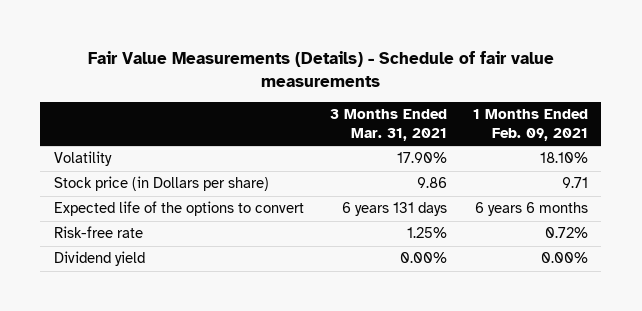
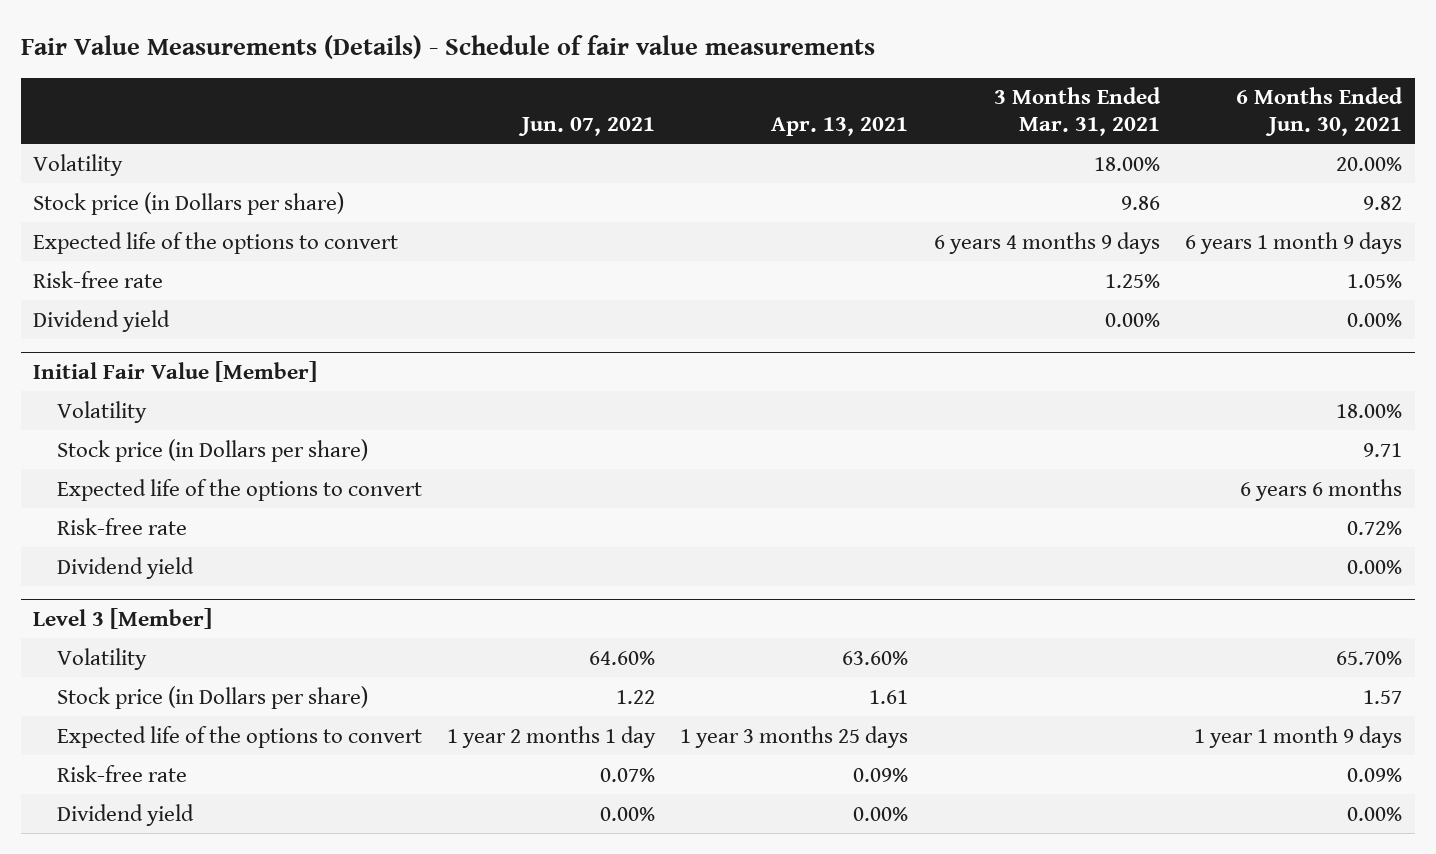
- | 3 Months Ended Mar. 31, 2021 | 1 Months Ended Feb. 09, 2021
+ | Jun. 07, 2021 | Apr. 13, 2021 | 3 Months Ended Mar. 31, 2021 | 6 Months Ended Jun. 30, 2021
- Volatility | 17.90% | 18.10%
+ Volatility | | | 18.00% | 20.00%
- Expected life of the options to convert | 6 years 131 days | 6 years 6 months
+ Expected life of the options to convert | | | 6 years 4 months 9 days | 6 years 1 month 9 days
+ Initial Fair Value [Member]
+ Volatility | | | | 18.00%
+ Stock price (in Dollars per share) | | | | 9.71
+ Expected life of the options to convert | | | | 6 years 6 months
+ Risk-free rate | | | | 0.72%
+ Dividend yield | | | | 0.00%
+ Level 3 [Member]
+ Volatility | 64.60% | 63.60% | | 65.70%
+ Stock price (in Dollars per share) | 1.22 | 1.61 | | 1.57
+ Expected life of the options to convert | 1 year 2 months 1 day | 1 year 3 months 25 days | | 1 year 1 month 9 days
+ Risk-free rate | 0.07% | 0.09% | | 0.09%
+ Dividend yield | 0.00% | 0.00% | | 0.00%

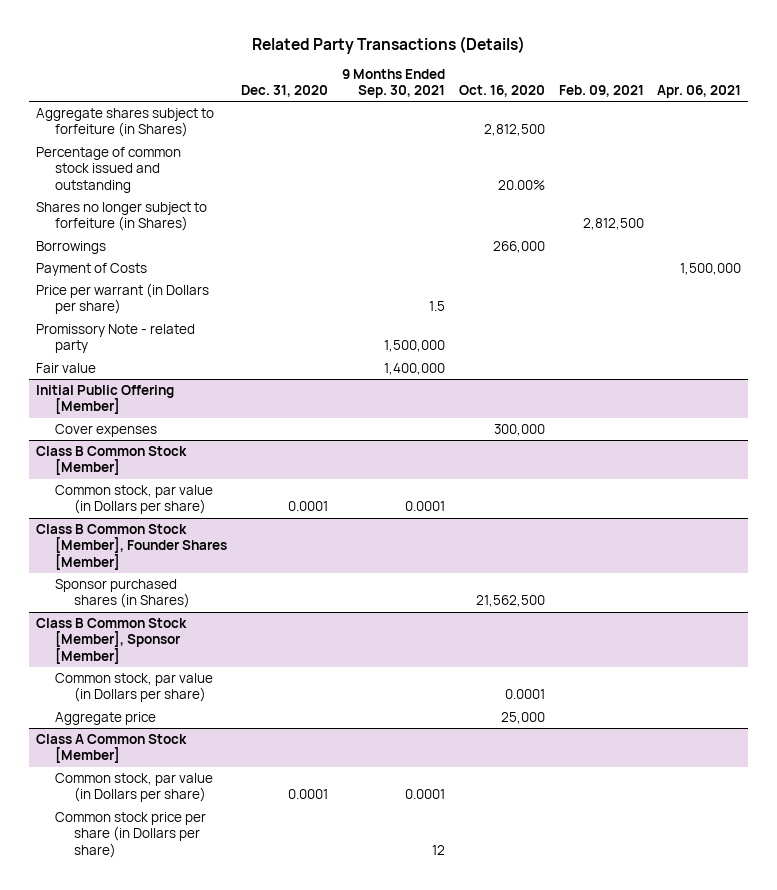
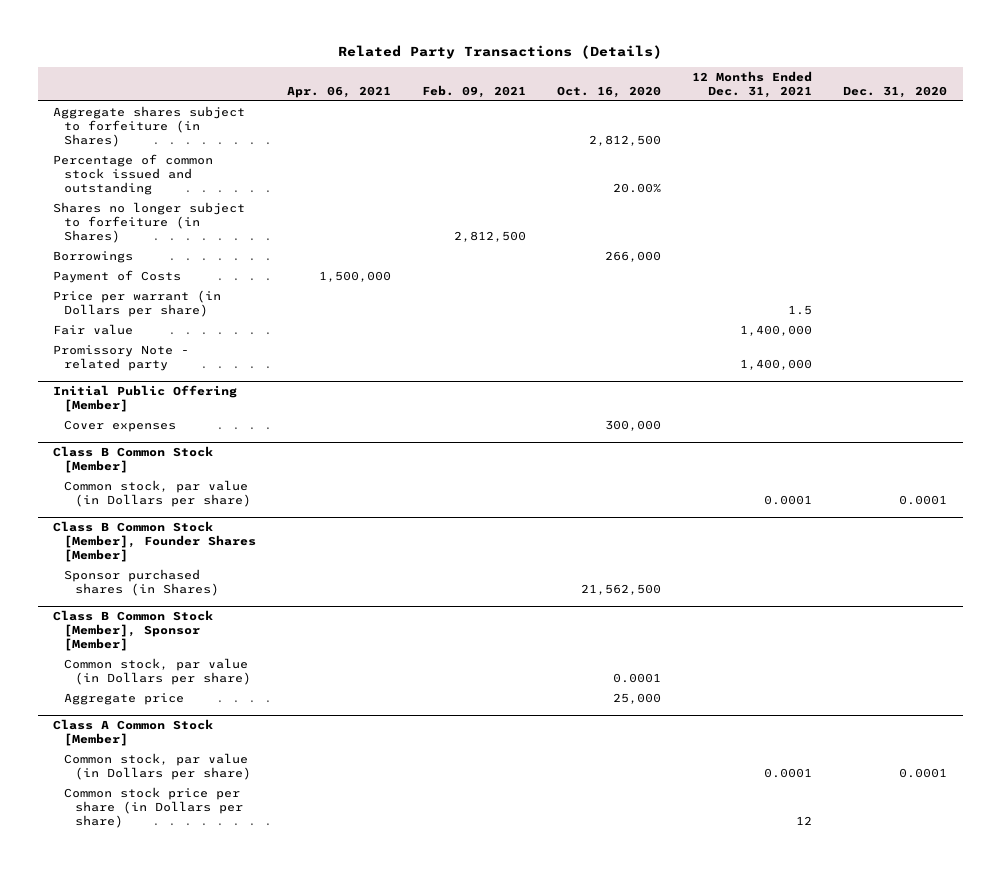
- | Dec. 31, 2020 | 9 Months Ended Sep. 30, 2021 | Oct. 16, 2020 | Feb. 09, 2021 | Apr. 06, 2021
+ | Apr. 06, 2021 | Feb. 09, 2021 | Oct. 16, 2020 | 12 Months Ended Dec. 31, 2021 | Dec. 31, 2020
moved down: Promissory Note - related party | | | | 1,400,000 |

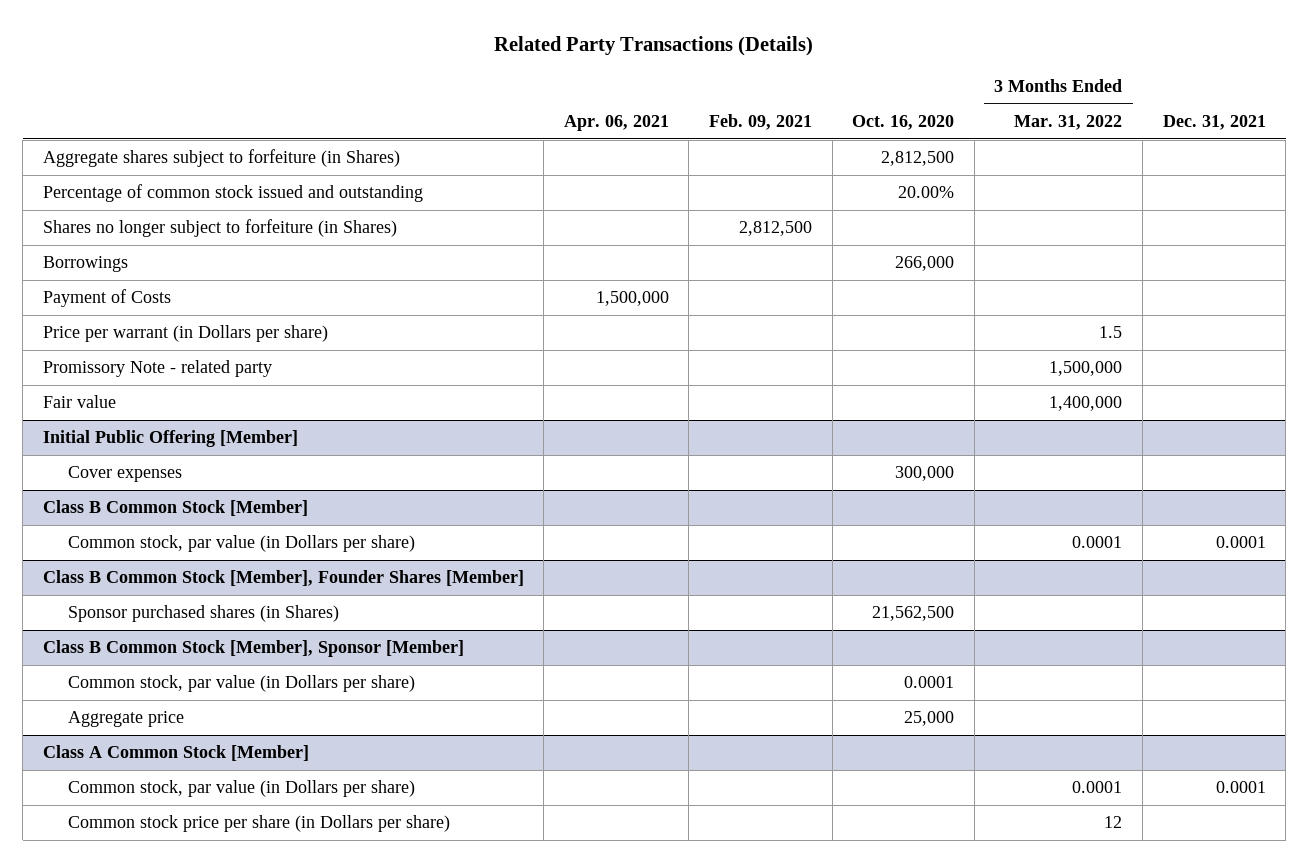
- | Apr. 06, 2021 | Feb. 09, 2021 | Oct. 16, 2020 | 12 Months Ended Dec. 31, 2021 | Dec. 31, 2020
+ | Apr. 06, 2021 | Feb. 09, 2021 | Oct. 16, 2020 | 3 Months Ended Mar. 31, 2022 | Dec. 31, 2021
moved down: Fair value | | | | 1,400,000 |

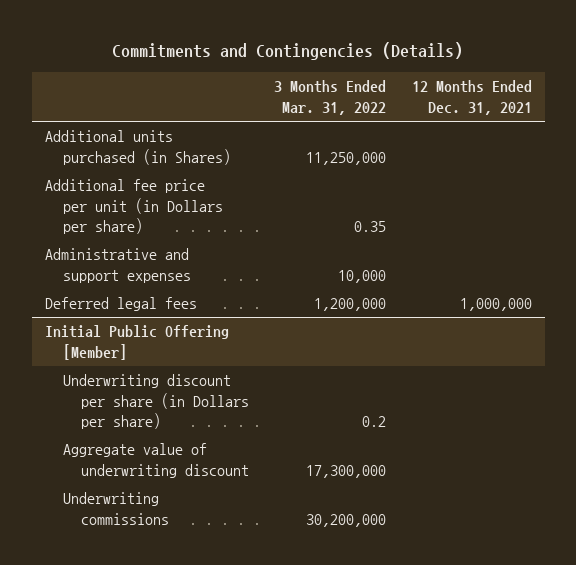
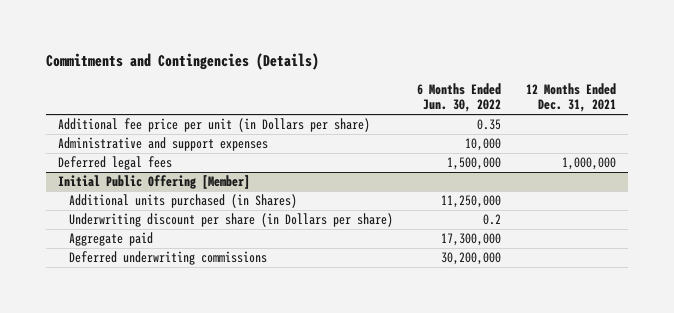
- | 3 Months Ended Mar. 31, 2022 | 12 Months Ended Dec. 31, 2021
+ | 6 Months Ended Jun. 30, 2022 | 12 Months Ended Dec. 31, 2021
- Additional units purchased (in Shares) | 11,250,000 |
@ Initial Public Offering [Member]
+ Additional units purchased (in Shares) | 11,250,000 |
- Aggregate value of underwriting discount | 17,300,000 |
- Underwriting commissions | 30,200,000 |
+ Aggregate paid | 17,300,000 |
+ Deferred underwriting commissions | 30,200,000 |

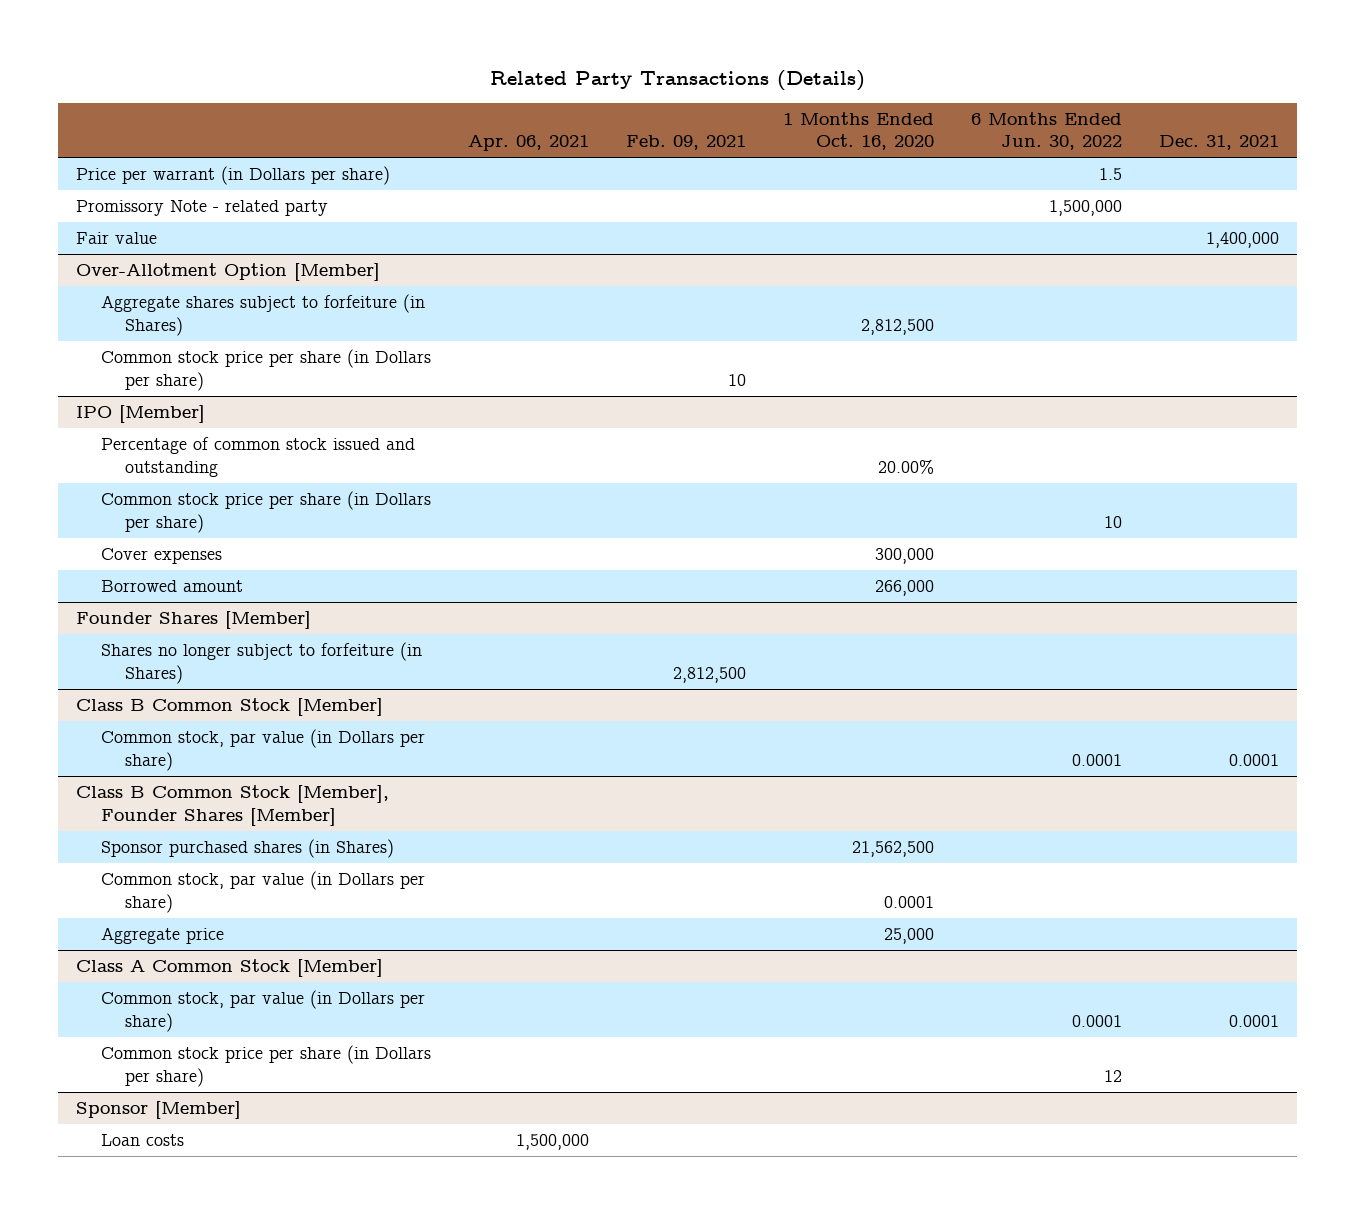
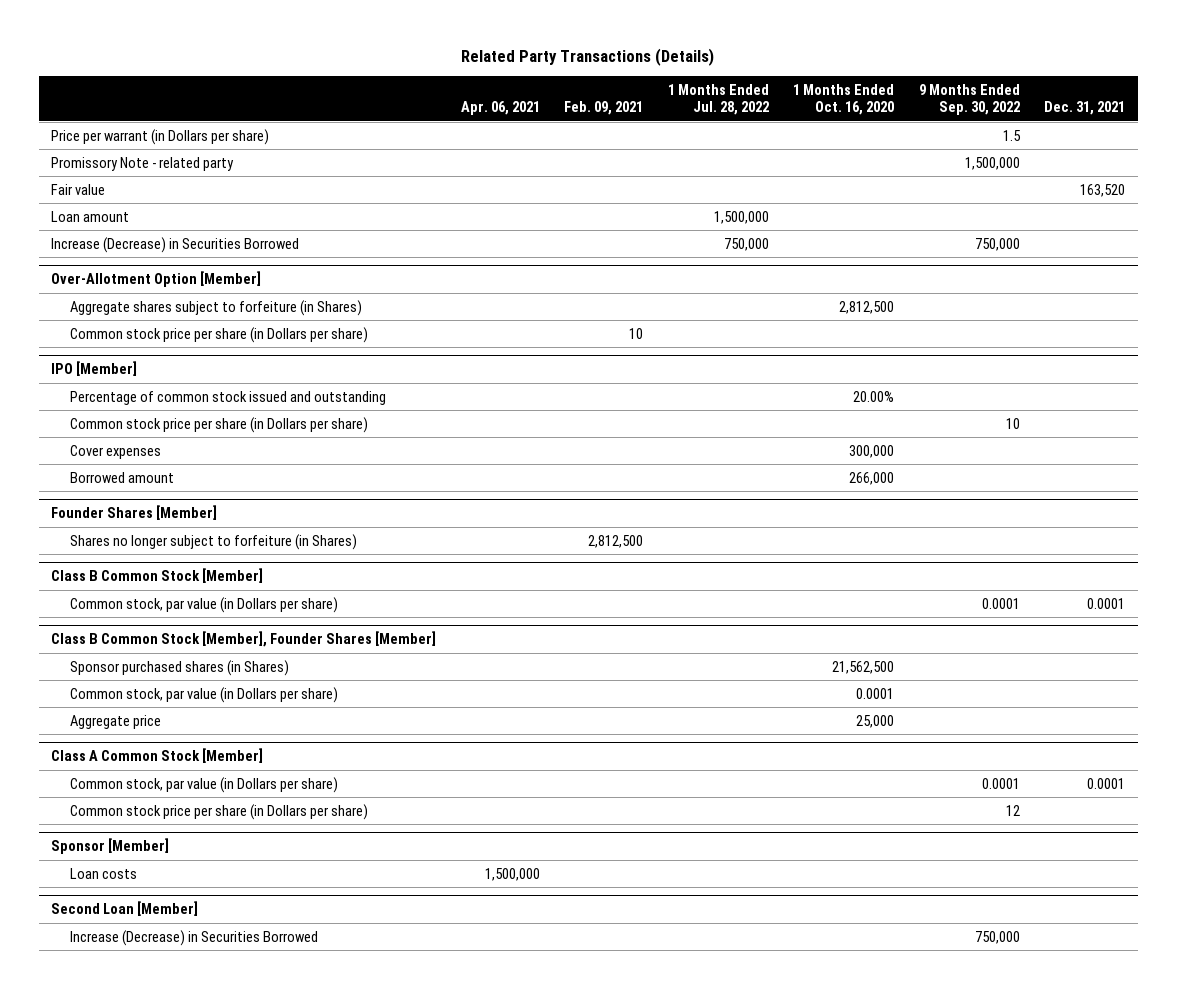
- | Apr. 06, 2021 | Feb. 09, 2021 | 1 Months Ended Oct. 16, 2020 | 6 Months Ended Jun. 30, 2022 | Dec. 31, 2021
+ | Apr. 06, 2021 | Feb. 09, 2021 | 1 Months Ended Jul. 28, 2022 | 1 Months Ended Oct. 16, 2020 | 9 Months Ended Sep. 30, 2022 | Dec. 31, 2021
- Fair value | | | | | 1,400,000
+ Fair value | | | | | | 163,520
+ Loan amount | | | 1,500,000 | | |
+ Increase (Decrease) in Securities Borrowed | | | 750,000 | | 750,000 |
+ Second Loan [Member]
+ Increase (Decrease) in Securities Borrowed | | | | | 750,000 |

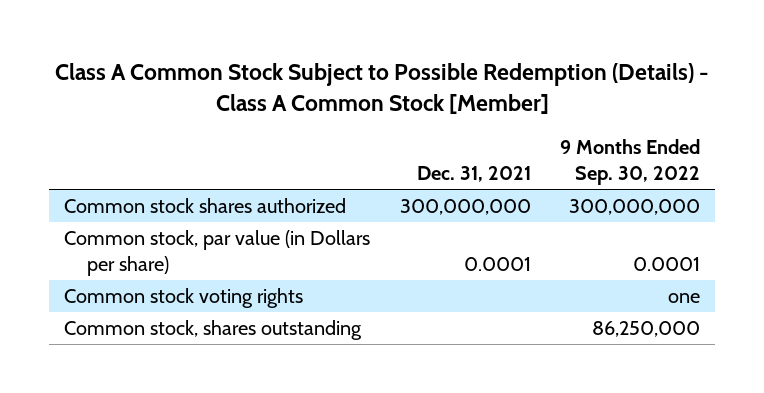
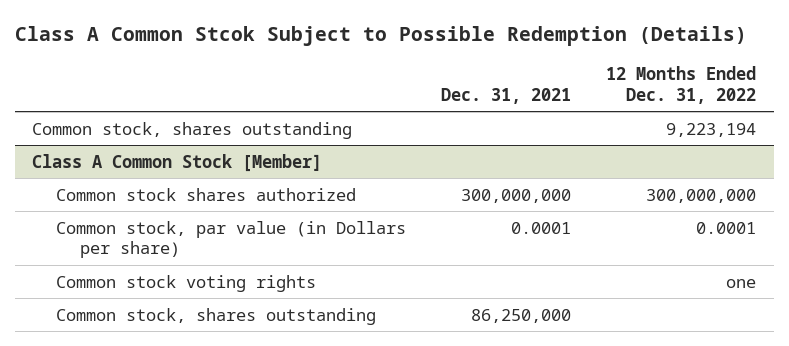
- Class A Common Stock Subject to Possible Redemption (Details) - Class A Common Stock [Member]
+ Class A Common Stcok Subject to Possible Redemption (Details)
- | Dec. 31, 2021 | 9 Months Ended Sep. 30, 2022
+ | Dec. 31, 2021 | 12 Months Ended Dec. 31, 2022
- Common stock shares authorized | 300,000,000 | 300,000,000
- Common stock, par value (in Dollars per share) | 0.0001 | 0.0001
- Common stock voting rights | | one
+ Class A Common Stock [Member]
+ Common stock shares authorized | 300,000,000 | 300,000,000
+ Common stock, par value (in Dollars per share) | 0.0001 | 0.0001
+ Common stock voting rights | | one
+ Common stock, shares outstanding | 86,250,000 |

